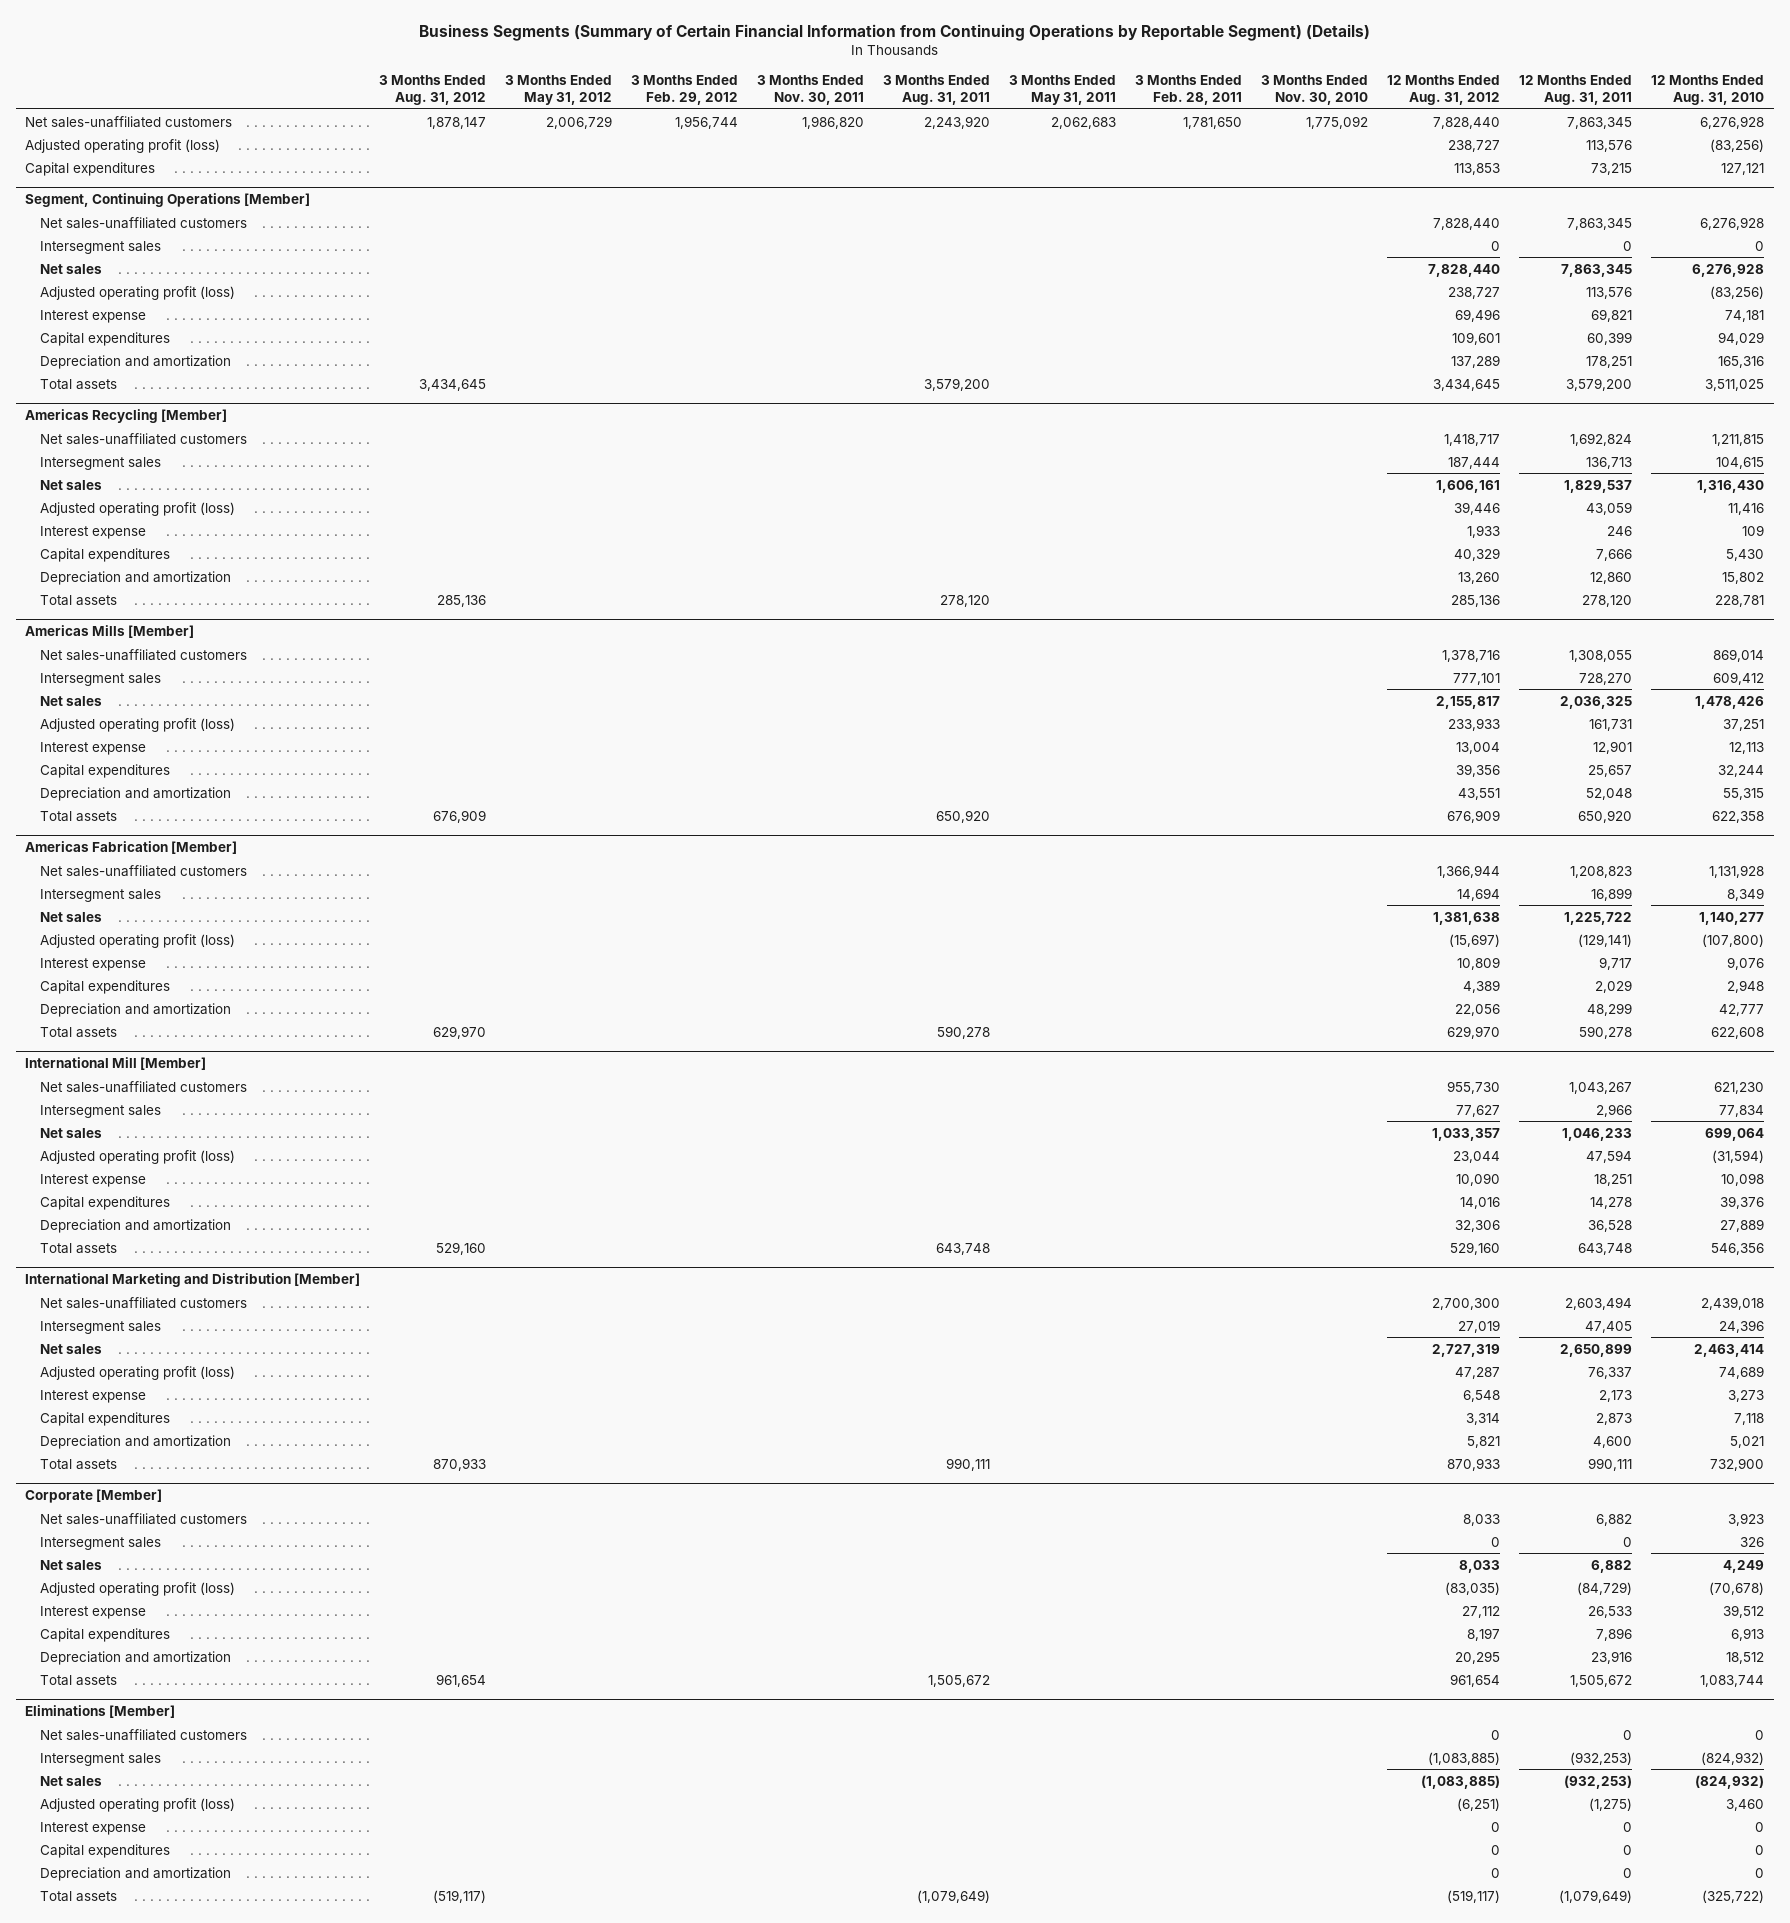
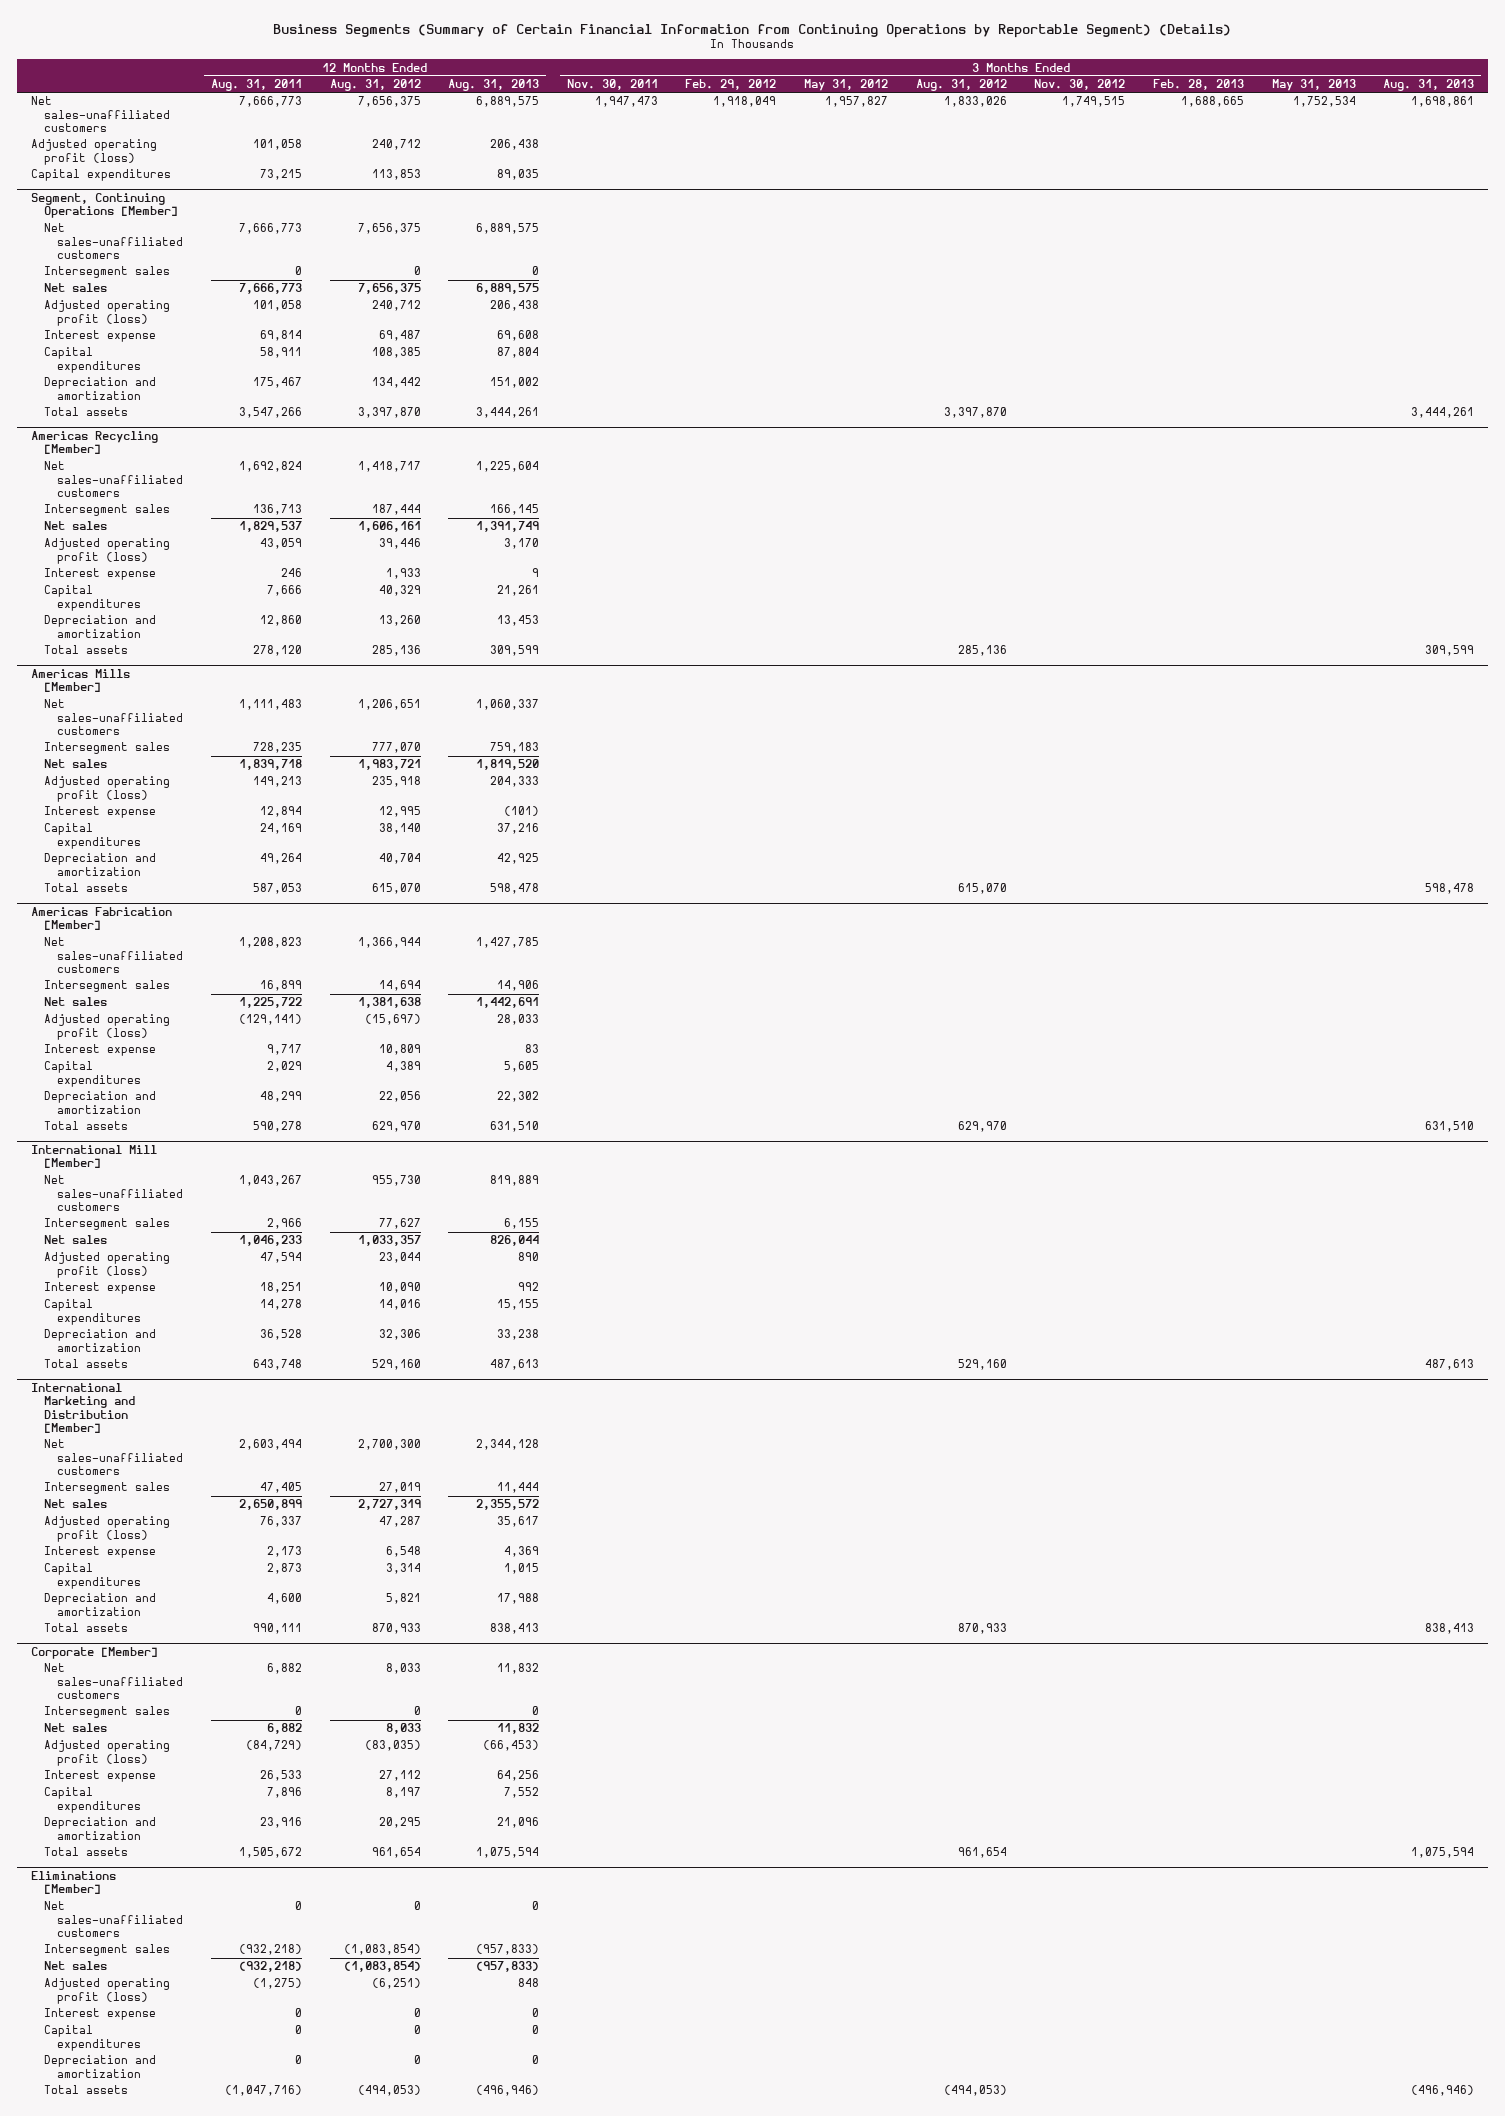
- | 3 Months Ended Aug. 31, 2012 | 3 Months Ended May 31, 2012 | 3 Months Ended Feb. 29, 2012 | 3 Months Ended Nov. 30, 2011 | 3 Months Ended Aug. 31, 2011 | 3 Months Ended May 31, 2011 | 3 Months Ended Feb. 28, 2011 | 3 Months Ended Nov. 30, 2010 | 12 Months Ended Aug. 31, 2012 | 12 Months Ended Aug. 31, 2011 | 12 Months Ended Aug. 31, 2010
+ | 12 Months Ended Aug. 31, 2011 | 12 Months Ended Aug. 31, 2012 | 12 Months Ended Aug. 31, 2013 | 3 Months Ended Nov. 30, 2011 | 3 Months Ended Feb. 29, 2012 | 3 Months Ended May 31, 2012 | 3 Months Ended Aug. 31, 2012 | 3 Months Ended Nov. 30, 2012 | 3 Months Ended Feb. 28, 2013 | 3 Months Ended May 31, 2013 | 3 Months Ended Aug. 31, 2013
- Net sales-unaffiliated customers | 1,878,147 | 2,006,729 | 1,956,744 | 1,986,820 | 2,243,920 | 2,062,683 | 1,781,650 | 1,775,092 | 7,828,440 | 7,863,345 | 6,276,928
- Adjusted operating profit (loss) | | | | | | | | | 238,727 | 113,576 | (83,256)
+ Net sales-unaffiliated customers | 7,666,773 | 7,656,375 | 6,889,575 | 1,947,473 | 1,918,049 | 1,957,827 | 1,833,026 | 1,749,515 | 1,688,665 | 1,752,534 | 1,698,861
+ Adjusted operating profit (loss) | 101,058 | 240,712 | 206,438 | | | | | | | |
@ Segment, Continuing Operations [Member]
- Net sales-unaffiliated customers | | | | | | | | | 7,828,440 | 7,863,345 | 6,276,928
+ Net sales-unaffiliated customers | 7,666,773 | 7,656,375 | 6,889,575 | | | | | | | |
- Net sales | | | | | | | | | 7,828,440 | 7,863,345 | 6,276,928
- Adjusted operating profit (loss) | | | | | | | | | 238,727 | 113,576 | (83,256)
- Interest expense | | | | | | | | | 69,496 | 69,821 | 74,181
- Capital expenditures | | | | | | | | | 109,601 | 60,399 | 94,029
- Depreciation and amortization | | | | | | | | | 137,289 | 178,251 | 165,316
- Total assets | 3,434,645 | | | | 3,579,200 | | | | 3,434,645 | 3,579,200 | 3,511,025
+ Net sales | 7,666,773 | 7,656,375 | 6,889,575 | | | | | | | |
+ Adjusted operating profit (loss) | 101,058 | 240,712 | 206,438 | | | | | | | |
+ Interest expense | 69,814 | 69,487 | 69,608 | | | | | | | |
+ Capital expenditures | 58,911 | 108,385 | 87,804 | | | | | | | |
+ Depreciation and amortization | 175,467 | 134,442 | 151,002 | | | | | | | |
+ Total assets | 3,547,266 | 3,397,870 | 3,444,261 | | | | 3,397,870 | | | | 3,444,261
@ Americas Mills [Member]
- Net sales-unaffiliated customers | | | | | | | | | 1,378,716 | 1,308,055 | 869,014
- Intersegment sales | | | | | | | | | 777,101 | 728,270 | 609,412
- Net sales | | | | | | | | | 2,155,817 | 2,036,325 | 1,478,426
- Adjusted operating profit (loss) | | | | | | | | | 233,933 | 161,731 | 37,251
- Interest expense | | | | | | | | | 13,004 | 12,901 | 12,113
- Capital expenditures | | | | | | | | | 39,356 | 25,657 | 32,244
- Depreciation and amortization | | | | | | | | | 43,551 | 52,048 | 55,315
- Total assets | 676,909 | | | | 650,920 | | | | 676,909 | 650,920 | 622,358
+ Net sales-unaffiliated customers | 1,111,483 | 1,206,651 | 1,060,337 | | | | | | | |
+ Intersegment sales | 728,235 | 777,070 | 759,183 | | | | | | | |
+ Net sales | 1,839,718 | 1,983,721 | 1,819,520 | | | | | | | |
+ Adjusted operating profit (loss) | 149,213 | 235,918 | 204,333 | | | | | | | |
+ Interest expense | 12,894 | 12,995 | (101) | | | | | | | |
+ Capital expenditures | 24,169 | 38,140 | 37,216 | | | | | | | |
+ Depreciation and amortization | 49,264 | 40,704 | 42,925 | | | | | | | |
+ Total assets | 587,053 | 615,070 | 598,478 | | | | 615,070 | | | | 598,478
@ Eliminations [Member]
- Intersegment sales | | | | | | | | | (1,083,885) | (932,253) | (824,932)
- Net sales | | | | | | | | | (1,083,885) | (932,253) | (824,932)
+ Intersegment sales | (932,218) | (1,083,854) | (957,833) | | | | | | | |
+ Net sales | (932,218) | (1,083,854) | (957,833) | | | | | | | |
- Total assets | (519,117) | | | | (1,079,649) | | | | (519,117) | (1,079,649) | (325,722)
+ Total assets | (1,047,716) | (494,053) | (496,946) | | | | (494,053) | | | | (496,946)

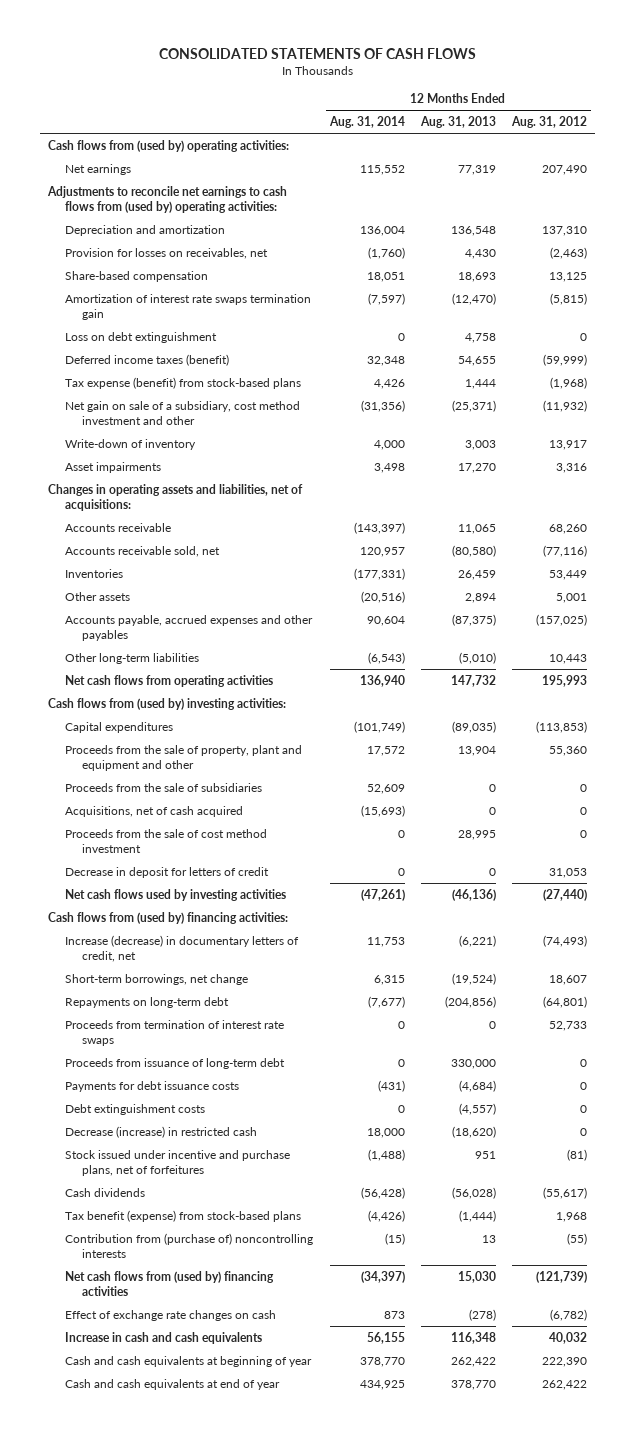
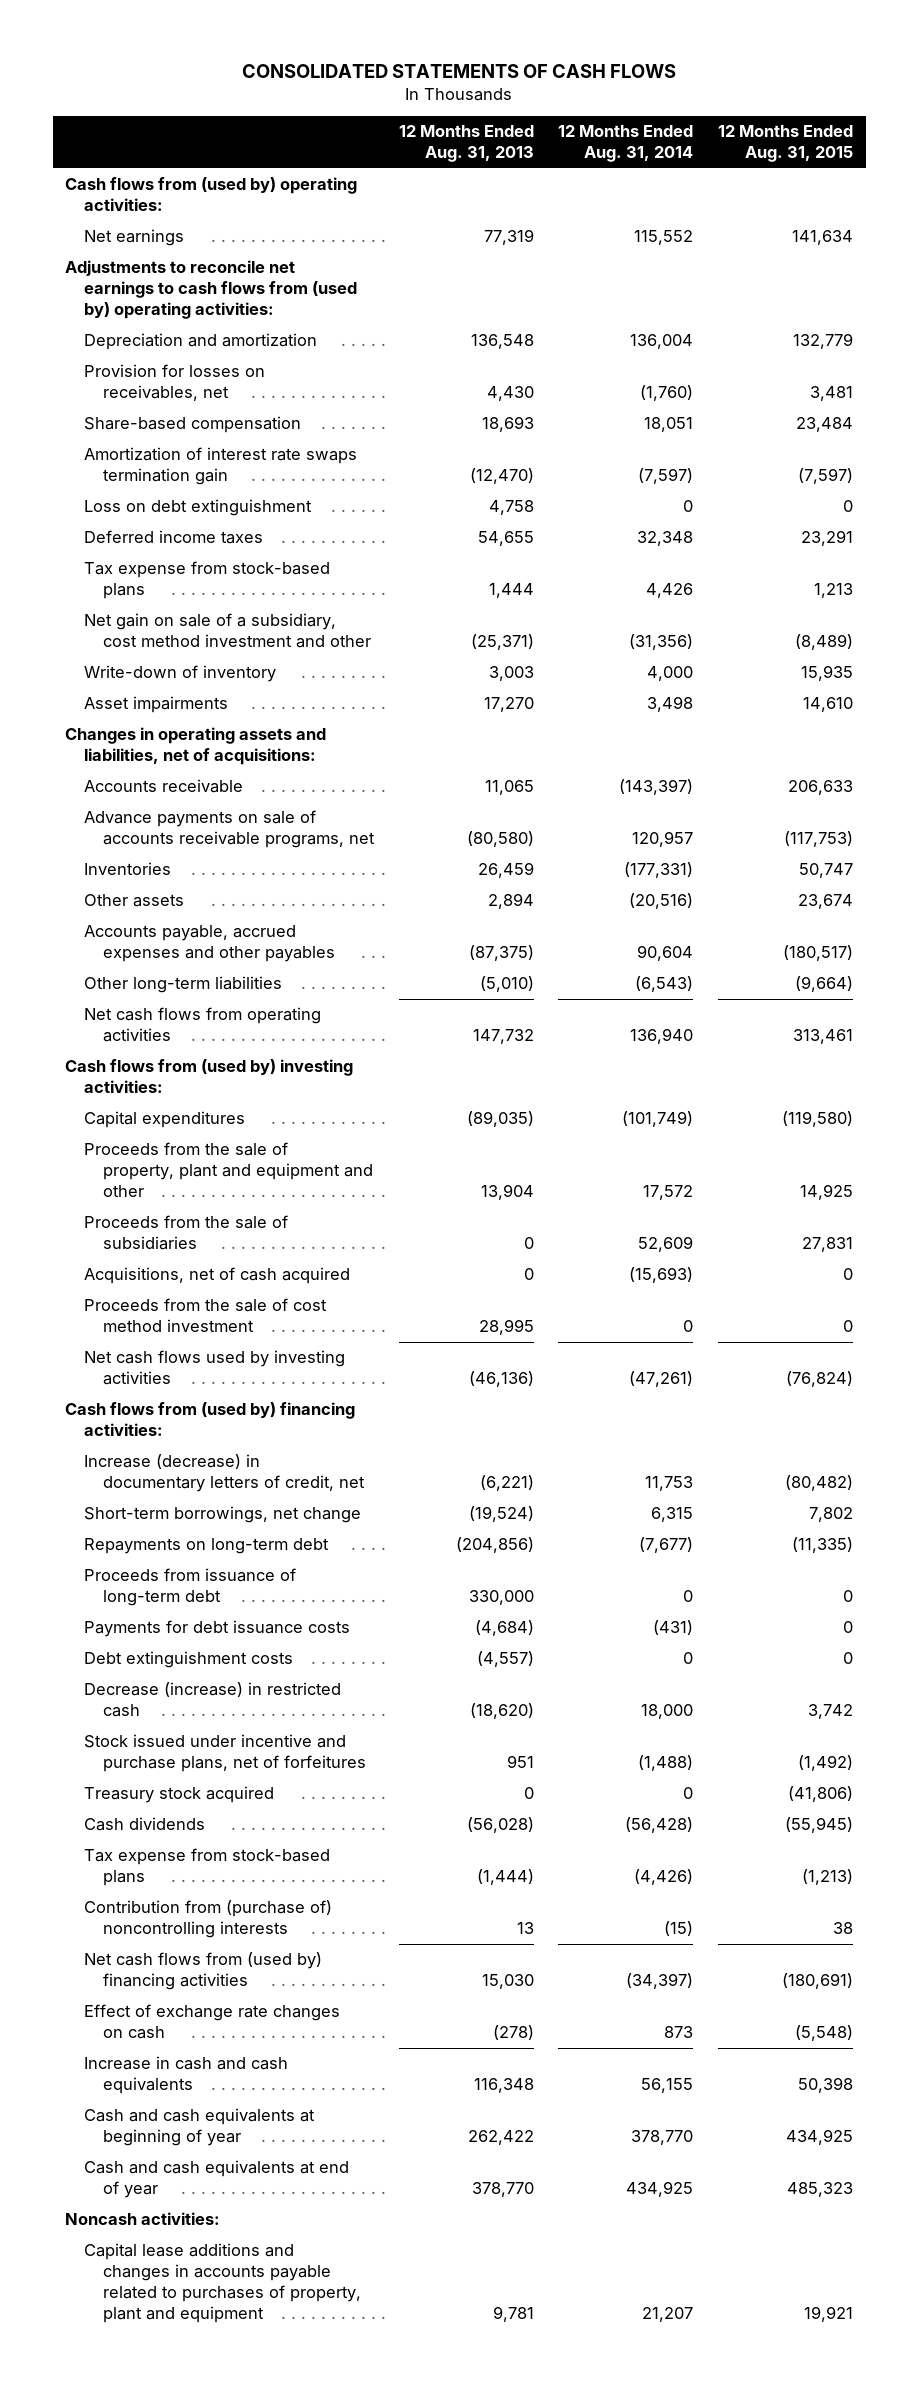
- | 12 Months Ended Aug. 31, 2014 | 12 Months Ended Aug. 31, 2013 | 12 Months Ended Aug. 31, 2012
+ | 12 Months Ended Aug. 31, 2013 | 12 Months Ended Aug. 31, 2014 | 12 Months Ended Aug. 31, 2015
- Deferred income taxes (benefit) | 32,348 | 54,655 | (59,999)
- Tax expense (benefit) from stock-based plans | 4,426 | 1,444 | (1,968)
+ Deferred income taxes | 54,655 | 32,348 | 23,291
+ Tax expense from stock-based plans | 1,444 | 4,426 | 1,213
- Accounts receivable sold, net | 120,957 | (80,580) | (77,116)
+ Advance payments on sale of accounts receivable programs, net | (80,580) | 120,957 | (117,753)
- Decrease in deposit for letters of credit | 0 | 0 | 31,053
- Proceeds from termination of interest rate swaps | 0 | 0 | 52,733
+ Treasury stock acquired | 0 | 0 | (41,806)
- Tax benefit (expense) from stock-based plans | (4,426) | (1,444) | 1,968
+ Tax expense from stock-based plans | (1,444) | (4,426) | (1,213)
+ Noncash activities:
+ Capital lease additions and changes in accounts payable related to purchases of property, plant and equipment | 9,781 | 21,207 | 19,921

